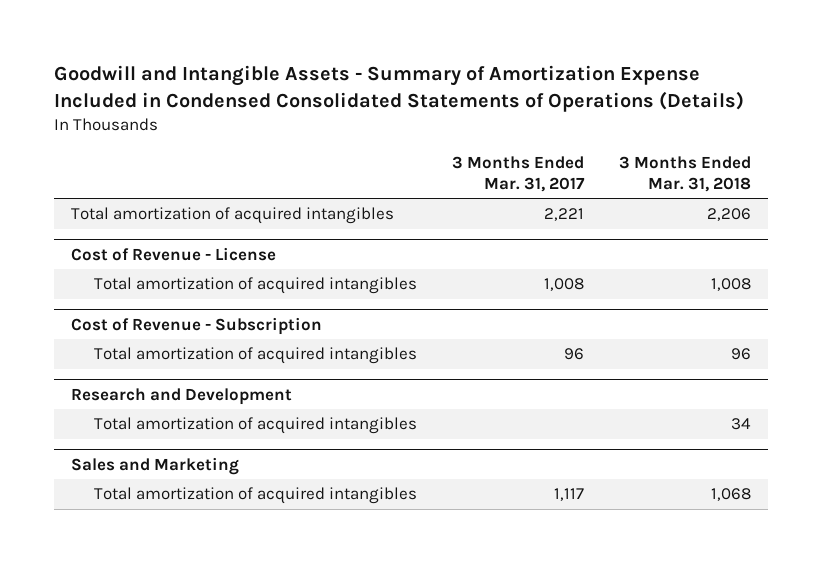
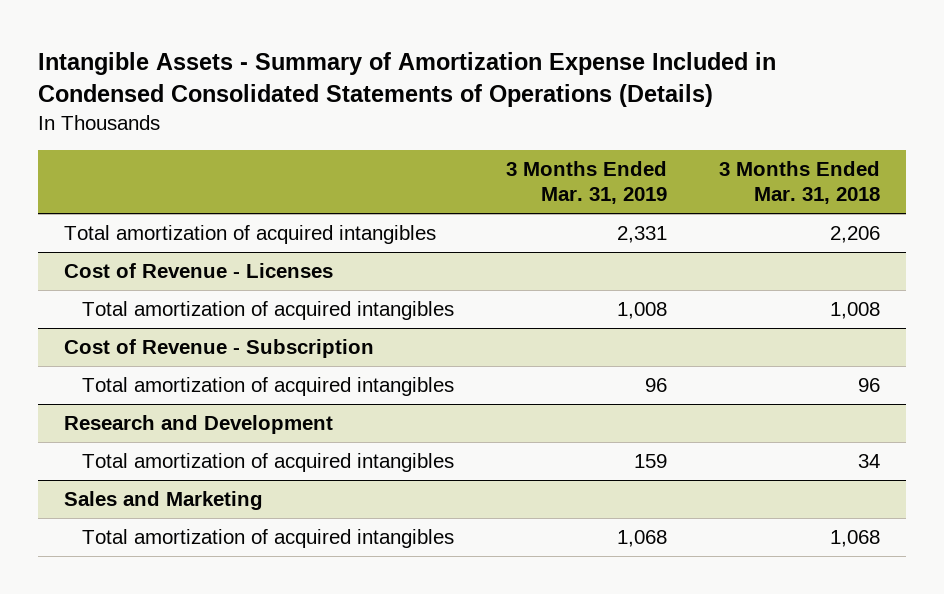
- Goodwill and Intangible Assets - Summary of Amortization Expense Included in Condensed Consolidated Statements of Operations (Details)
+ Intangible Assets - Summary of Amortization Expense Included in Condensed Consolidated Statements of Operations (Details)
- | 3 Months Ended Mar. 31, 2017 | 3 Months Ended Mar. 31, 2018
+ | 3 Months Ended Mar. 31, 2019 | 3 Months Ended Mar. 31, 2018
- Cost of Revenue - License
+ Cost of Revenue - Licenses

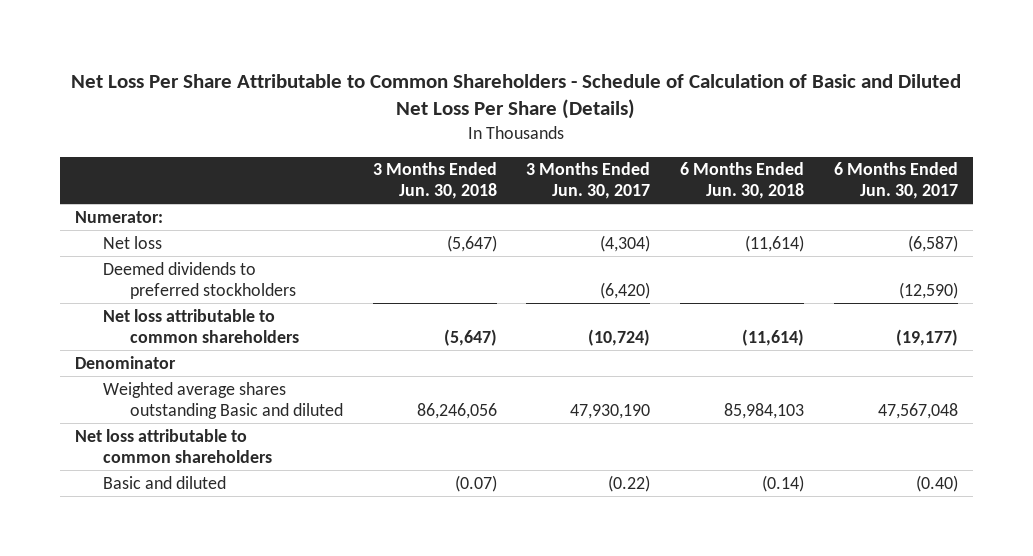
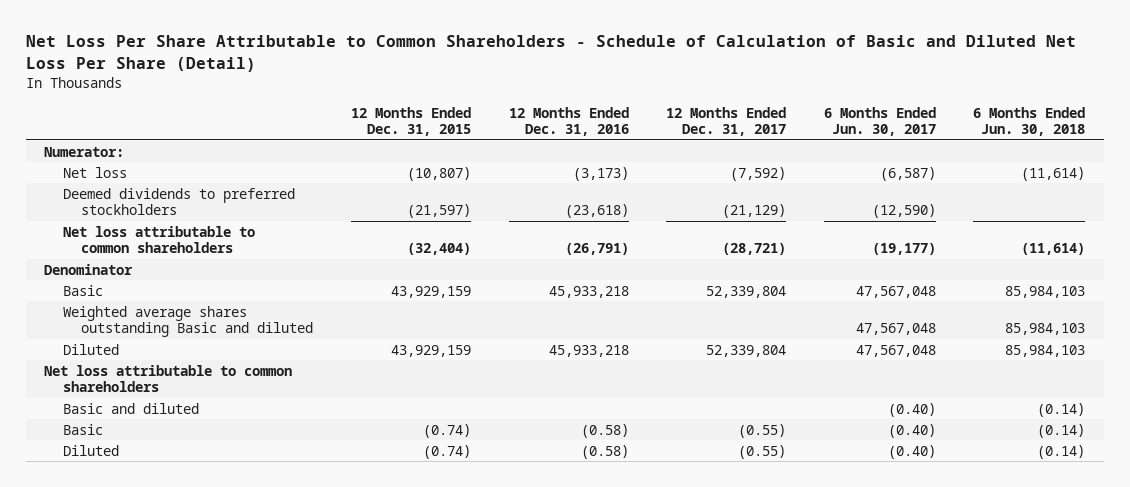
- Net Loss Per Share Attributable to Common Shareholders - Schedule of Calculation of Basic and Diluted Net Loss Per Share (Details)
+ Net Loss Per Share Attributable to Common Shareholders - Schedule of Calculation of Basic and Diluted Net Loss Per Share (Detail)
- | 3 Months Ended Jun. 30, 2018 | 3 Months Ended Jun. 30, 2017 | 6 Months Ended Jun. 30, 2018 | 6 Months Ended Jun. 30, 2017
+ | 12 Months Ended Dec. 31, 2015 | 12 Months Ended Dec. 31, 2016 | 12 Months Ended Dec. 31, 2017 | 6 Months Ended Jun. 30, 2017 | 6 Months Ended Jun. 30, 2018
+ Basic | 43,929,159 | 45,933,218 | 52,339,804 | 47,567,048 | 85,984,103
+ Diluted | 43,929,159 | 45,933,218 | 52,339,804 | 47,567,048 | 85,984,103
+ Basic | (0.74) | (0.58) | (0.55) | (0.40) | (0.14)
+ Diluted | (0.74) | (0.58) | (0.55) | (0.40) | (0.14)

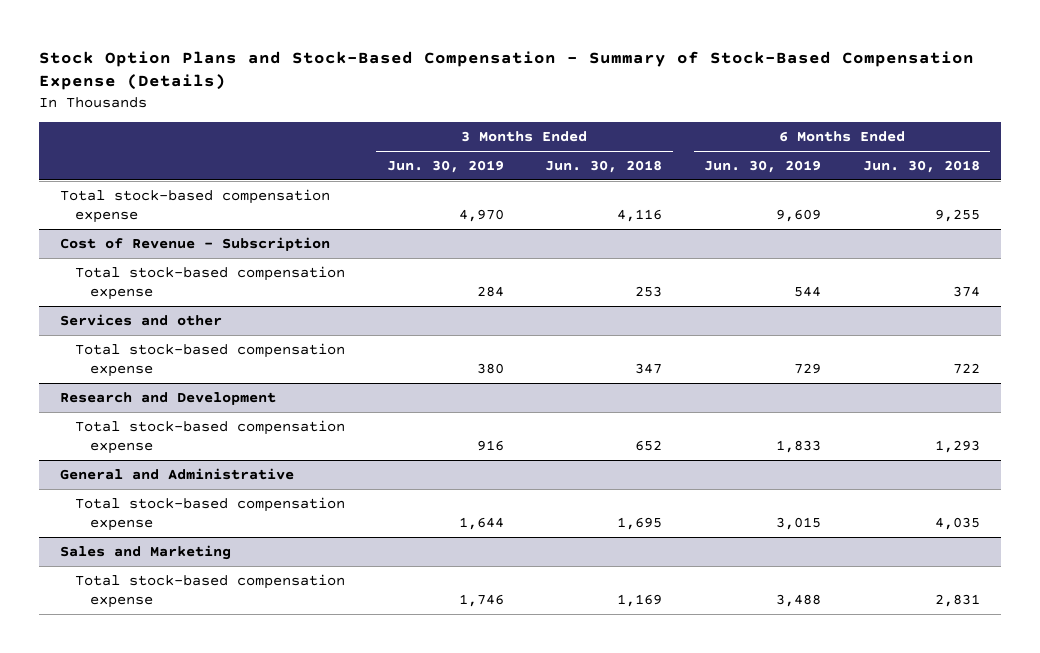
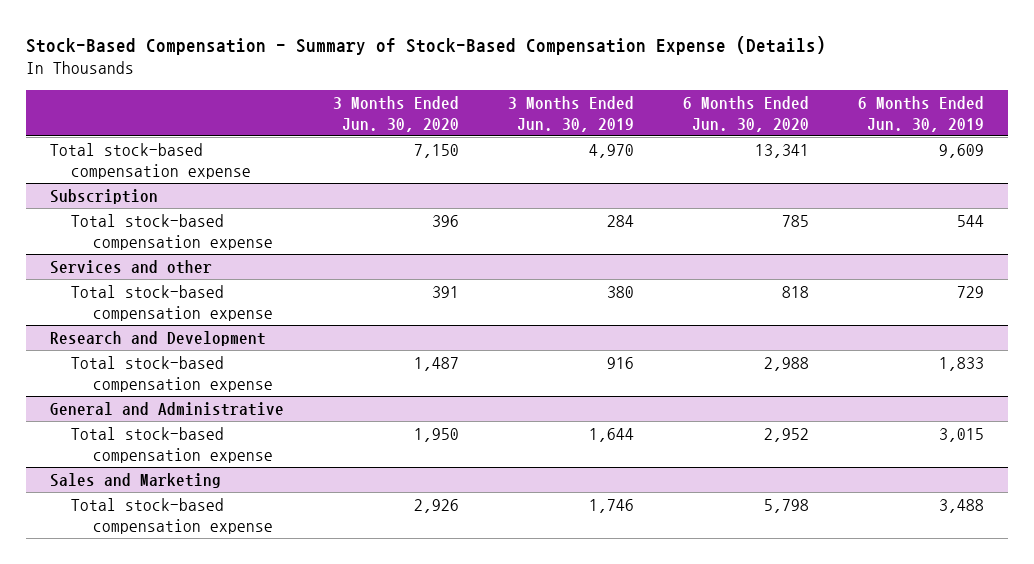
- Stock Option Plans and Stock-Based Compensation - Summary of Stock-Based Compensation Expense (Details)
+ Stock-Based Compensation - Summary of Stock-Based Compensation Expense (Details)
- | 3 Months Ended Jun. 30, 2019 | 3 Months Ended Jun. 30, 2018 | 6 Months Ended Jun. 30, 2019 | 6 Months Ended Jun. 30, 2018
+ | 3 Months Ended Jun. 30, 2020 | 3 Months Ended Jun. 30, 2019 | 6 Months Ended Jun. 30, 2020 | 6 Months Ended Jun. 30, 2019
- Cost of Revenue - Subscription
+ Subscription

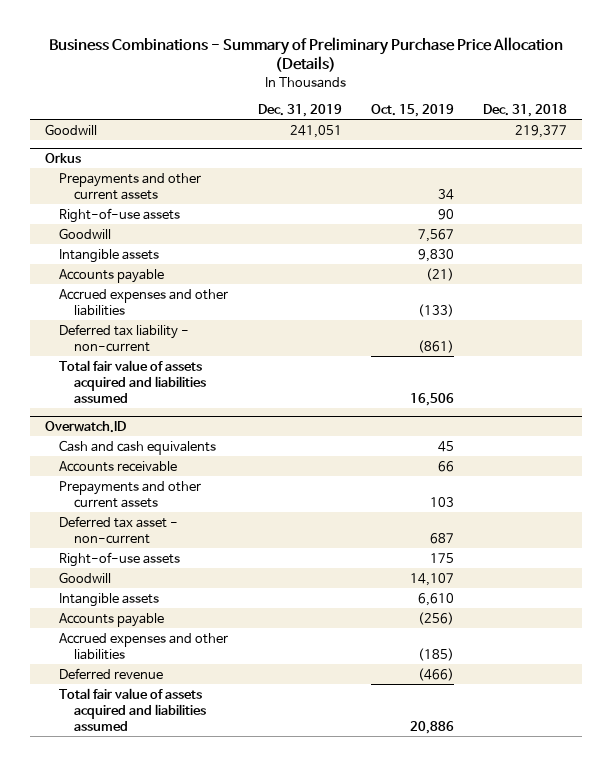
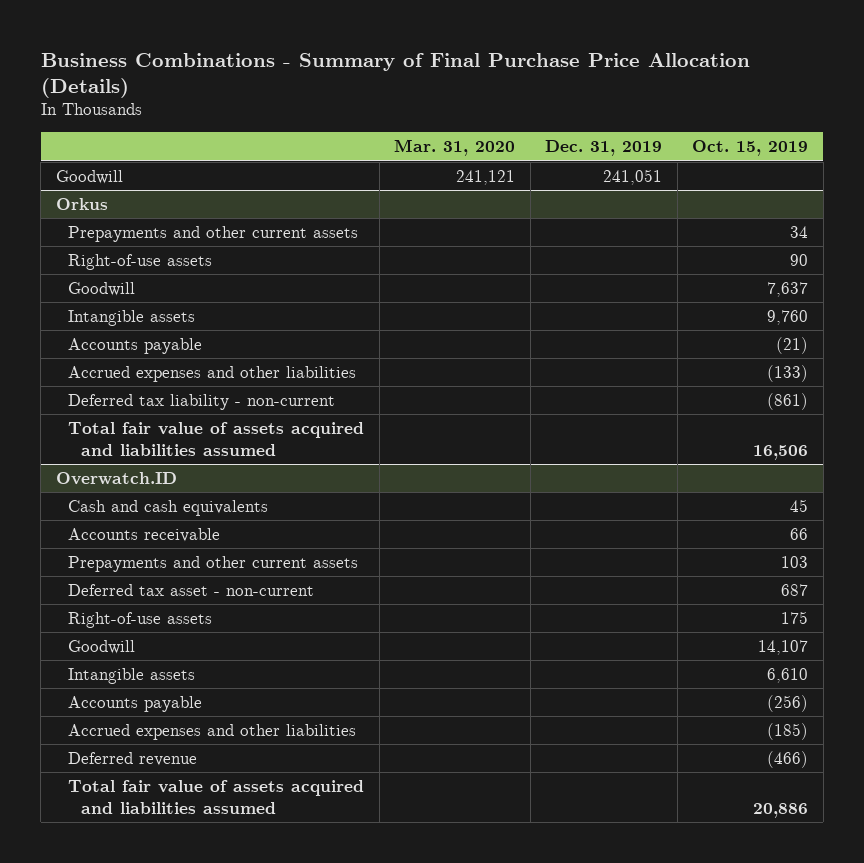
- Business Combinations - Summary of Preliminary Purchase Price Allocation (Details)
+ Business Combinations - Summary of Final Purchase Price Allocation (Details)
- | Dec. 31, 2019 | Oct. 15, 2019 | Dec. 31, 2018
+ | Mar. 31, 2020 | Dec. 31, 2019 | Oct. 15, 2019
@ Orkus
- Goodwill | | 7,567 |
- Intangible assets | | 9,830 |
+ Goodwill | | | 7,637
+ Intangible assets | | | 9,760

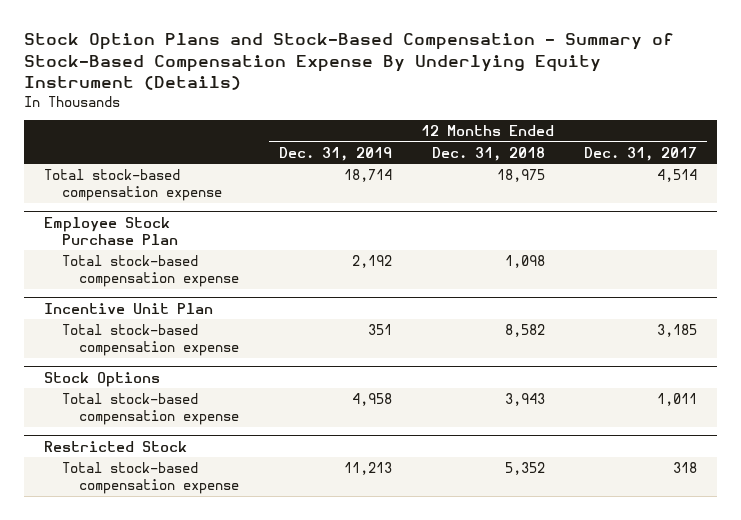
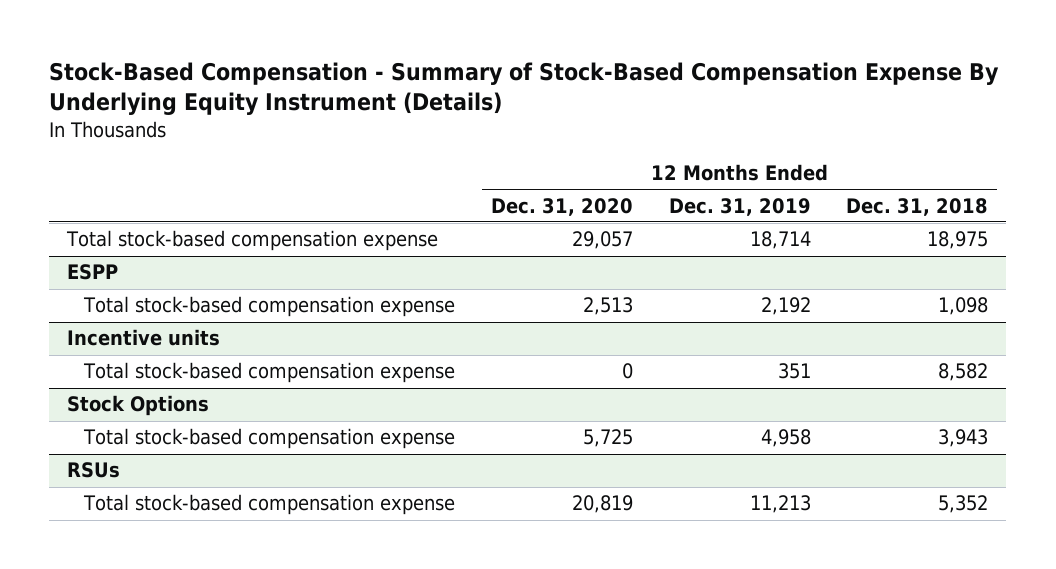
- Stock Option Plans and Stock-Based Compensation - Summary of Stock-Based Compensation Expense By Underlying Equity Instrument (Details)
+ Stock-Based Compensation - Summary of Stock-Based Compensation Expense By Underlying Equity Instrument (Details)
- | 12 Months Ended Dec. 31, 2019 | 12 Months Ended Dec. 31, 2018 | 12 Months Ended Dec. 31, 2017
+ | 12 Months Ended Dec. 31, 2020 | 12 Months Ended Dec. 31, 2019 | 12 Months Ended Dec. 31, 2018
- Employee Stock Purchase Plan
+ ESPP
- Incentive Unit Plan
+ Incentive units
- Restricted Stock
+ RSUs

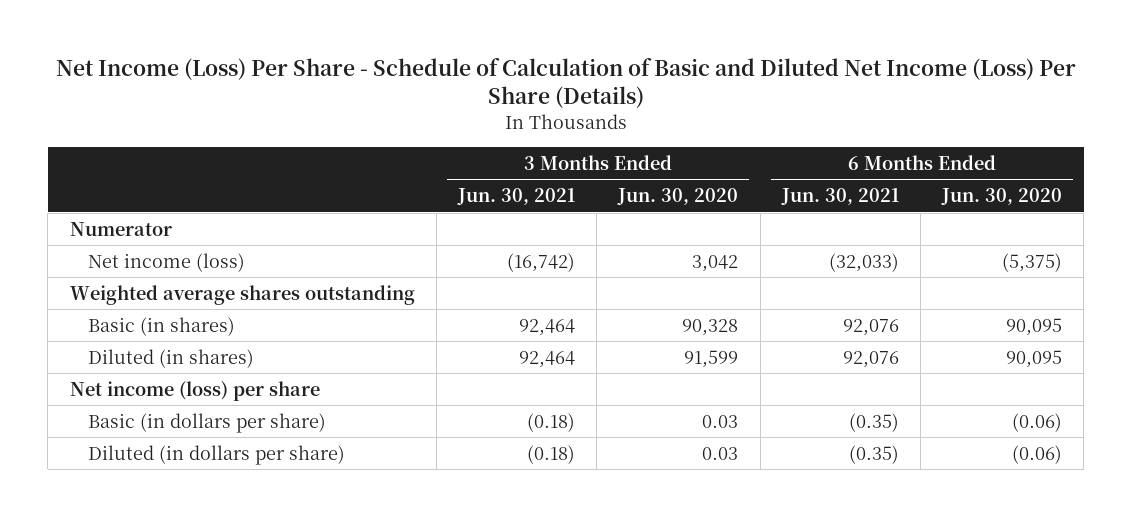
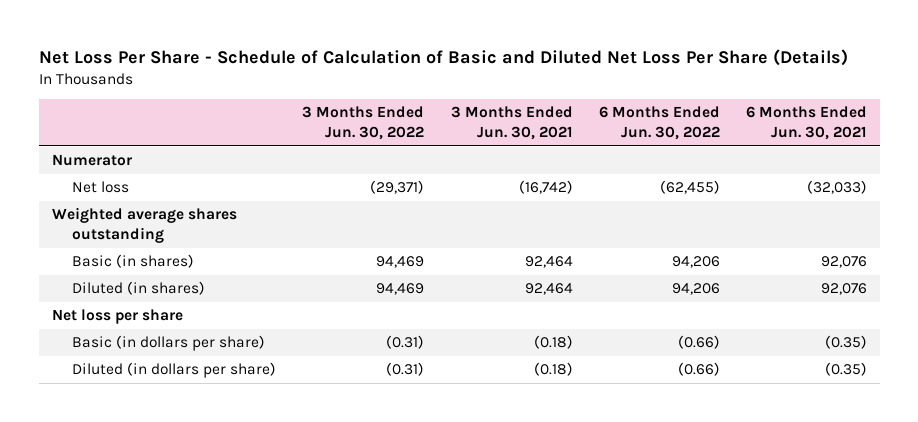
- Net Income (Loss) Per Share - Schedule of Calculation of Basic and Diluted Net Income (Loss) Per Share (Details)
+ Net Loss Per Share - Schedule of Calculation of Basic and Diluted Net Loss Per Share (Details)
- | 3 Months Ended Jun. 30, 2021 | 3 Months Ended Jun. 30, 2020 | 6 Months Ended Jun. 30, 2021 | 6 Months Ended Jun. 30, 2020
+ | 3 Months Ended Jun. 30, 2022 | 3 Months Ended Jun. 30, 2021 | 6 Months Ended Jun. 30, 2022 | 6 Months Ended Jun. 30, 2021
- Net income (loss) | (16,742) | 3,042 | (32,033) | (5,375)
+ Net loss | (29,371) | (16,742) | (62,455) | (32,033)
- Net income (loss) per share
+ Net loss per share

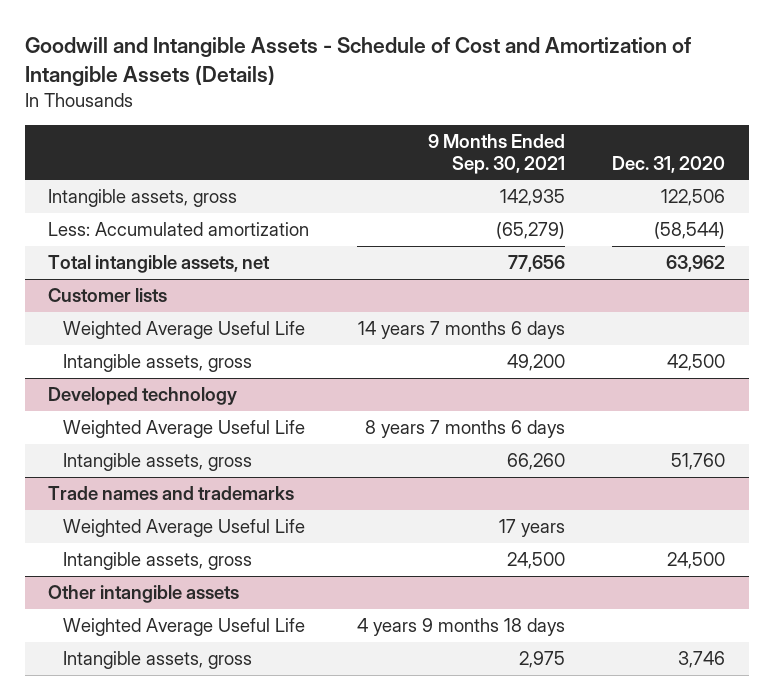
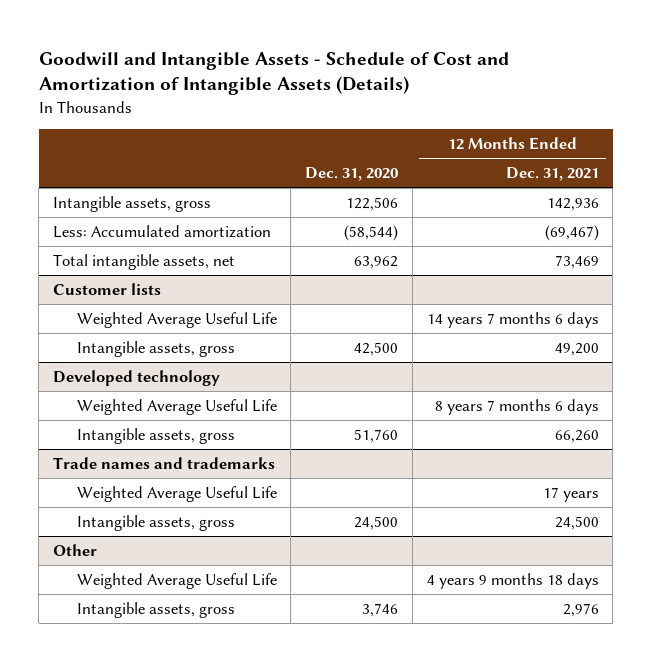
- | 9 Months Ended Sep. 30, 2021 | Dec. 31, 2020
+ | Dec. 31, 2020 | 12 Months Ended Dec. 31, 2021
- Other intangible assets
+ Other

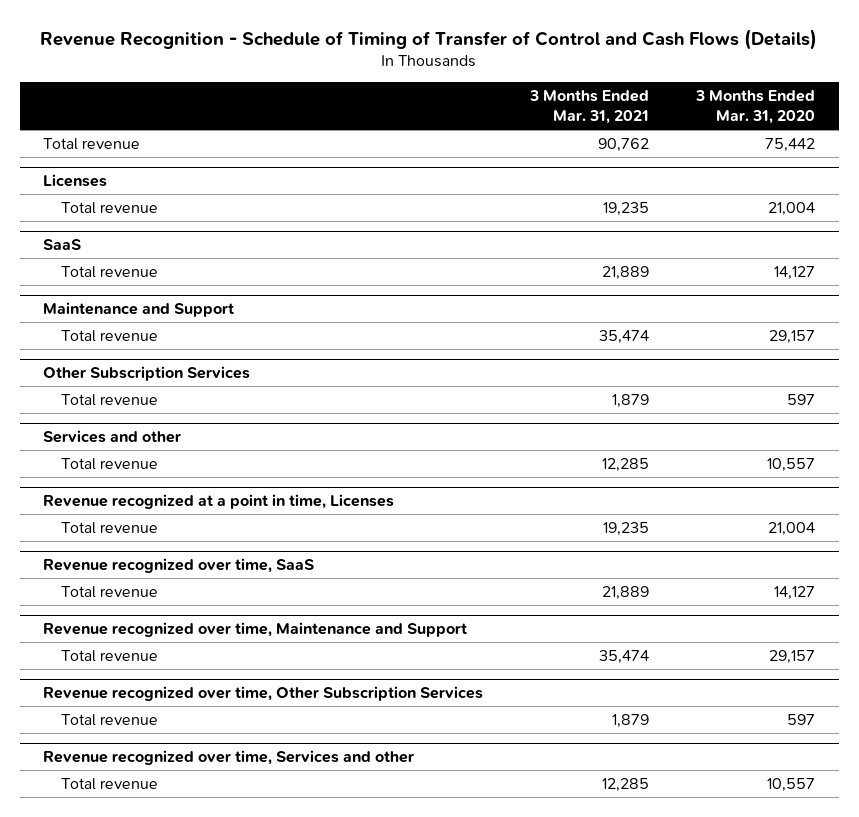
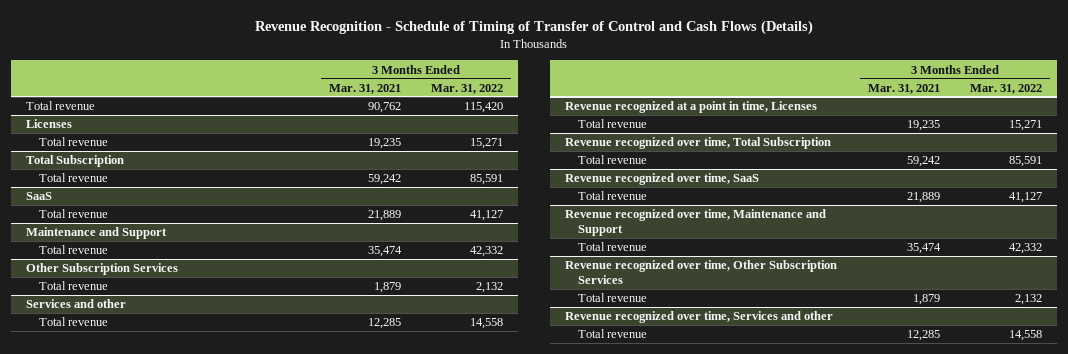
- | 3 Months Ended Mar. 31, 2021 | 3 Months Ended Mar. 31, 2020
+ | 3 Months Ended Mar. 31, 2021 | 3 Months Ended Mar. 31, 2022
+ Total Subscription
+ Total revenue | 59,242 | 85,591
+ Revenue recognized over time, Total Subscription
+ Total revenue | 59,242 | 85,591

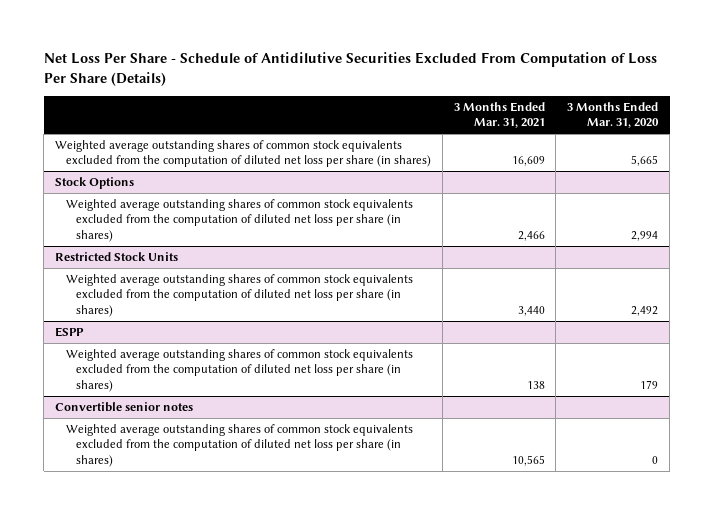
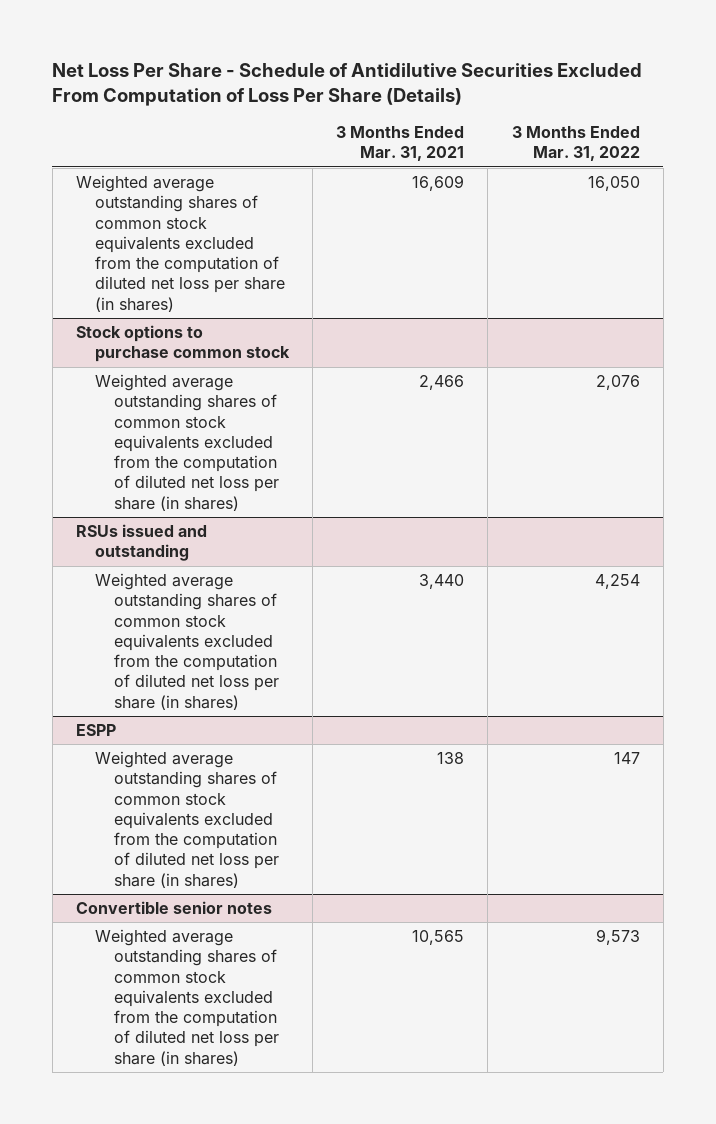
- | 3 Months Ended Mar. 31, 2021 | 3 Months Ended Mar. 31, 2020
+ | 3 Months Ended Mar. 31, 2021 | 3 Months Ended Mar. 31, 2022
- Stock Options
+ Stock options to purchase common stock
- Restricted Stock Units
+ RSUs issued and outstanding

